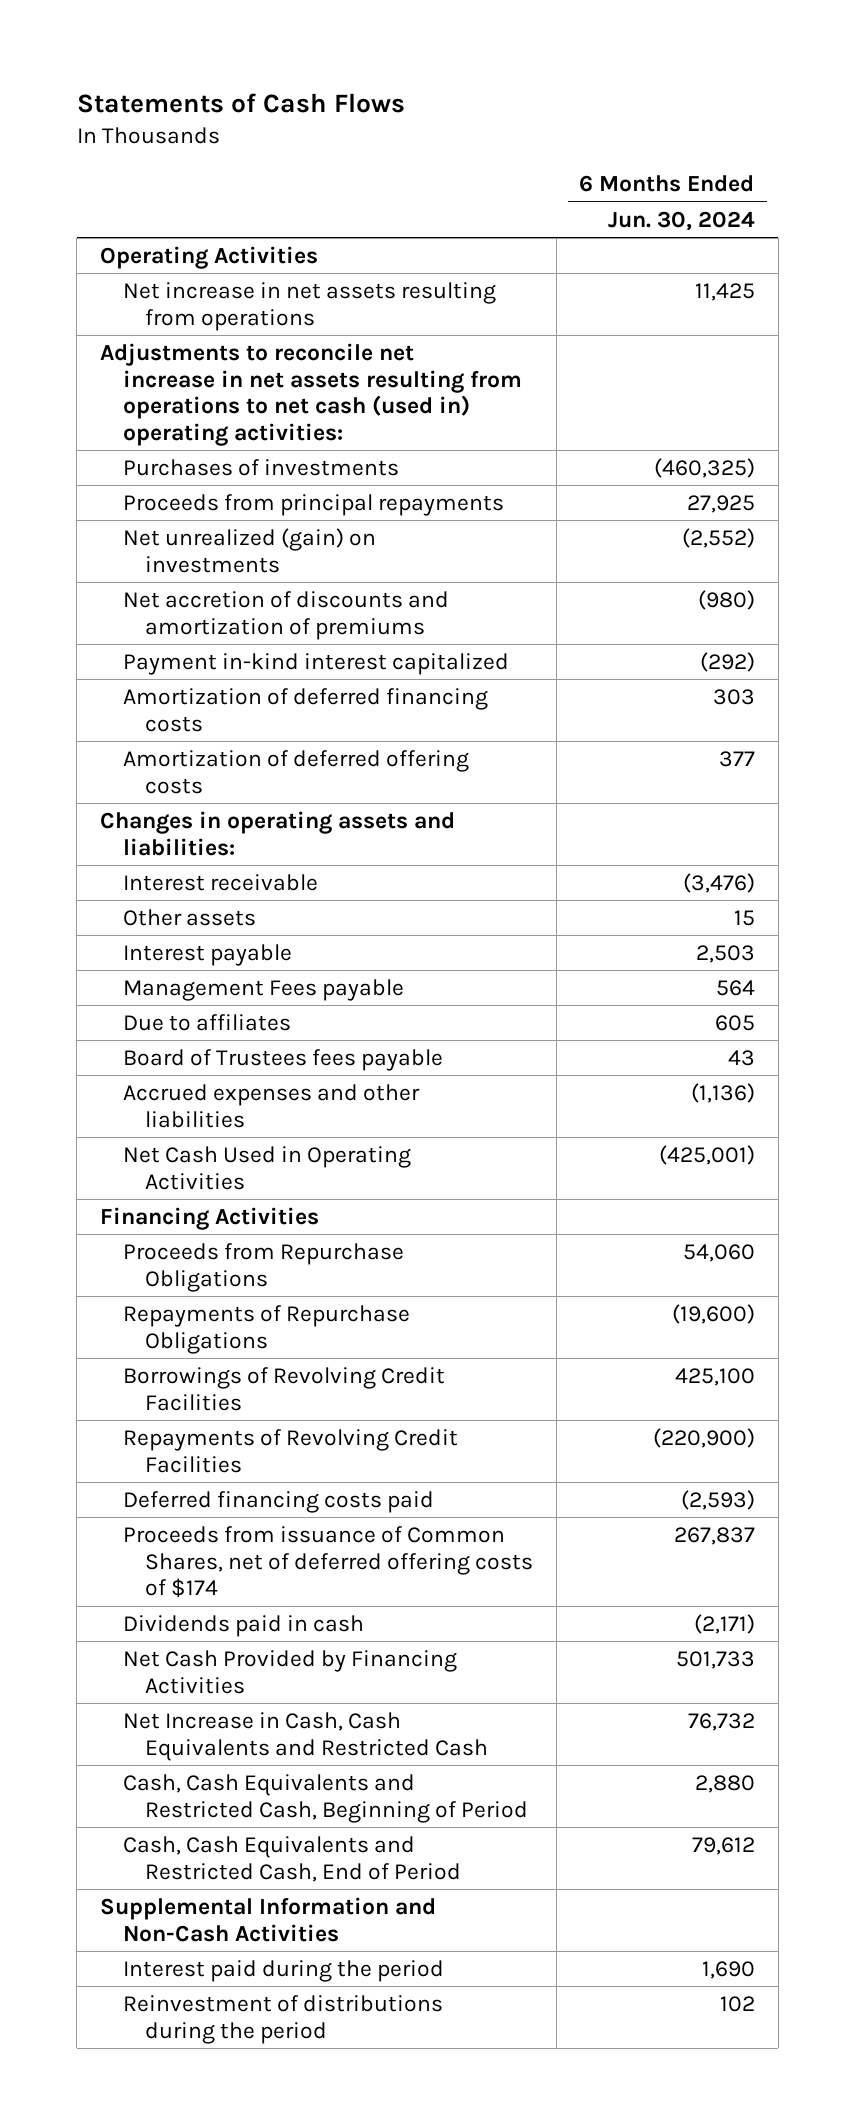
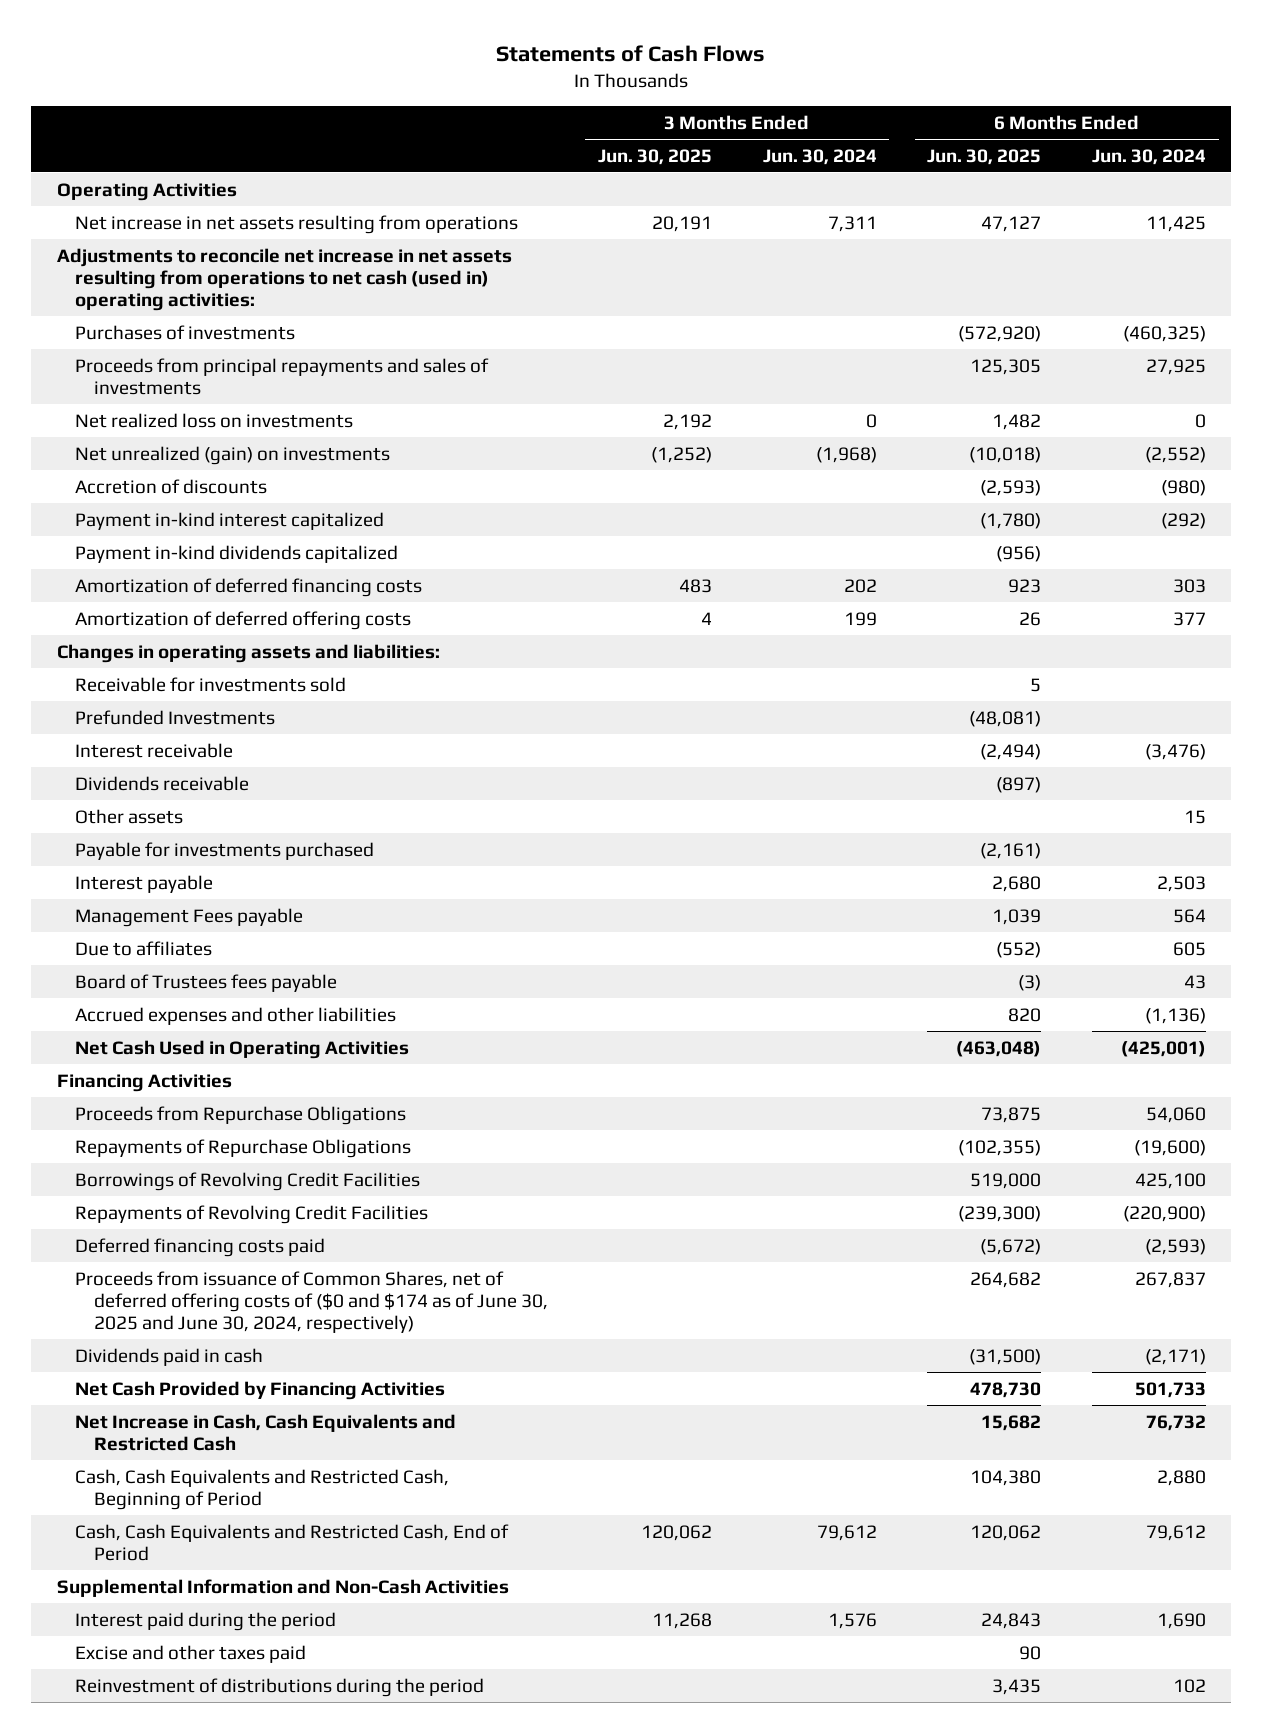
- | 6 Months Ended Jun. 30, 2024
+ | 3 Months Ended Jun. 30, 2025 | 3 Months Ended Jun. 30, 2024 | 6 Months Ended Jun. 30, 2025 | 6 Months Ended Jun. 30, 2024
- Proceeds from principal repayments | 27,925
+ Proceeds from principal repayments and sales of investments | | | 125,305 | 27,925
+ Net realized loss on investments | 2,192 | 0 | 1,482 | 0
- Net accretion of discounts and amortization of premiums | (980)
+ Accretion of discounts | | | (2,593) | (980)
+ Payment in-kind dividends capitalized | | | (956) |
+ Receivable for investments sold | | | 5 |
+ Prefunded Investments | | | (48,081) |
+ Dividends receivable | | | (897) |
+ Payable for investments purchased | | | (2,161) |
- Proceeds from issuance of Common Shares, net of deferred offering costs of $174 | 267,837
+ Proceeds from issuance of Common Shares, net of deferred offering costs of ($0 and $174 as of June 30, 2025 and June 30, 2024, respectively) | | | 264,682 | 267,837
+ Excise and other taxes paid | | | 90 |

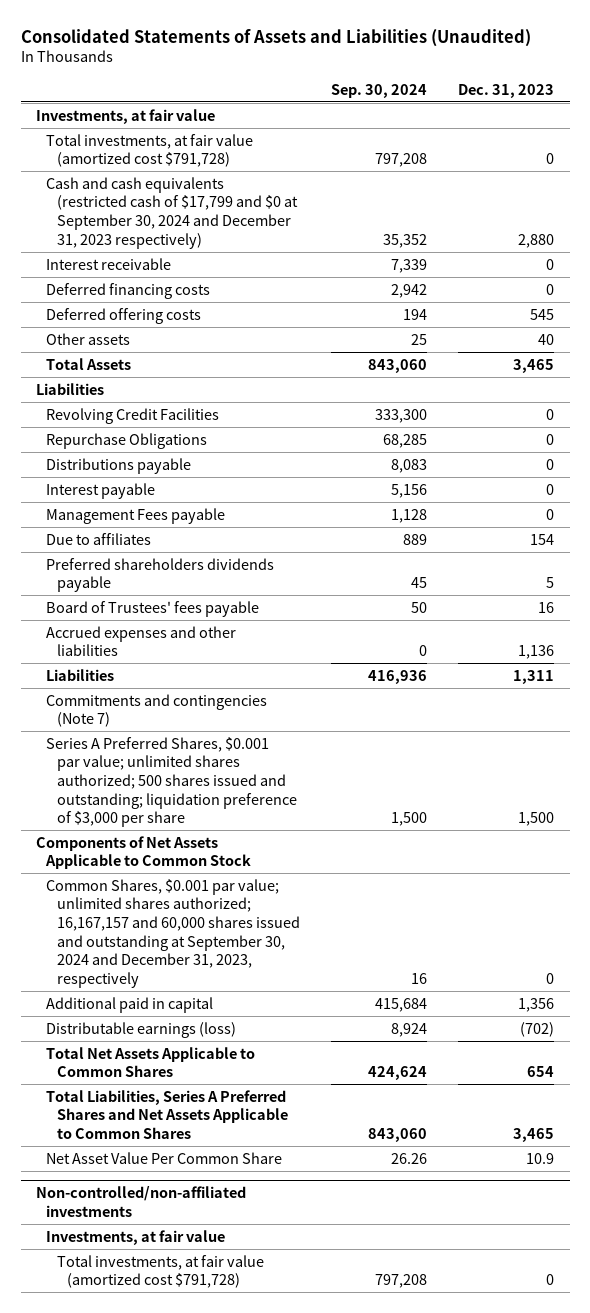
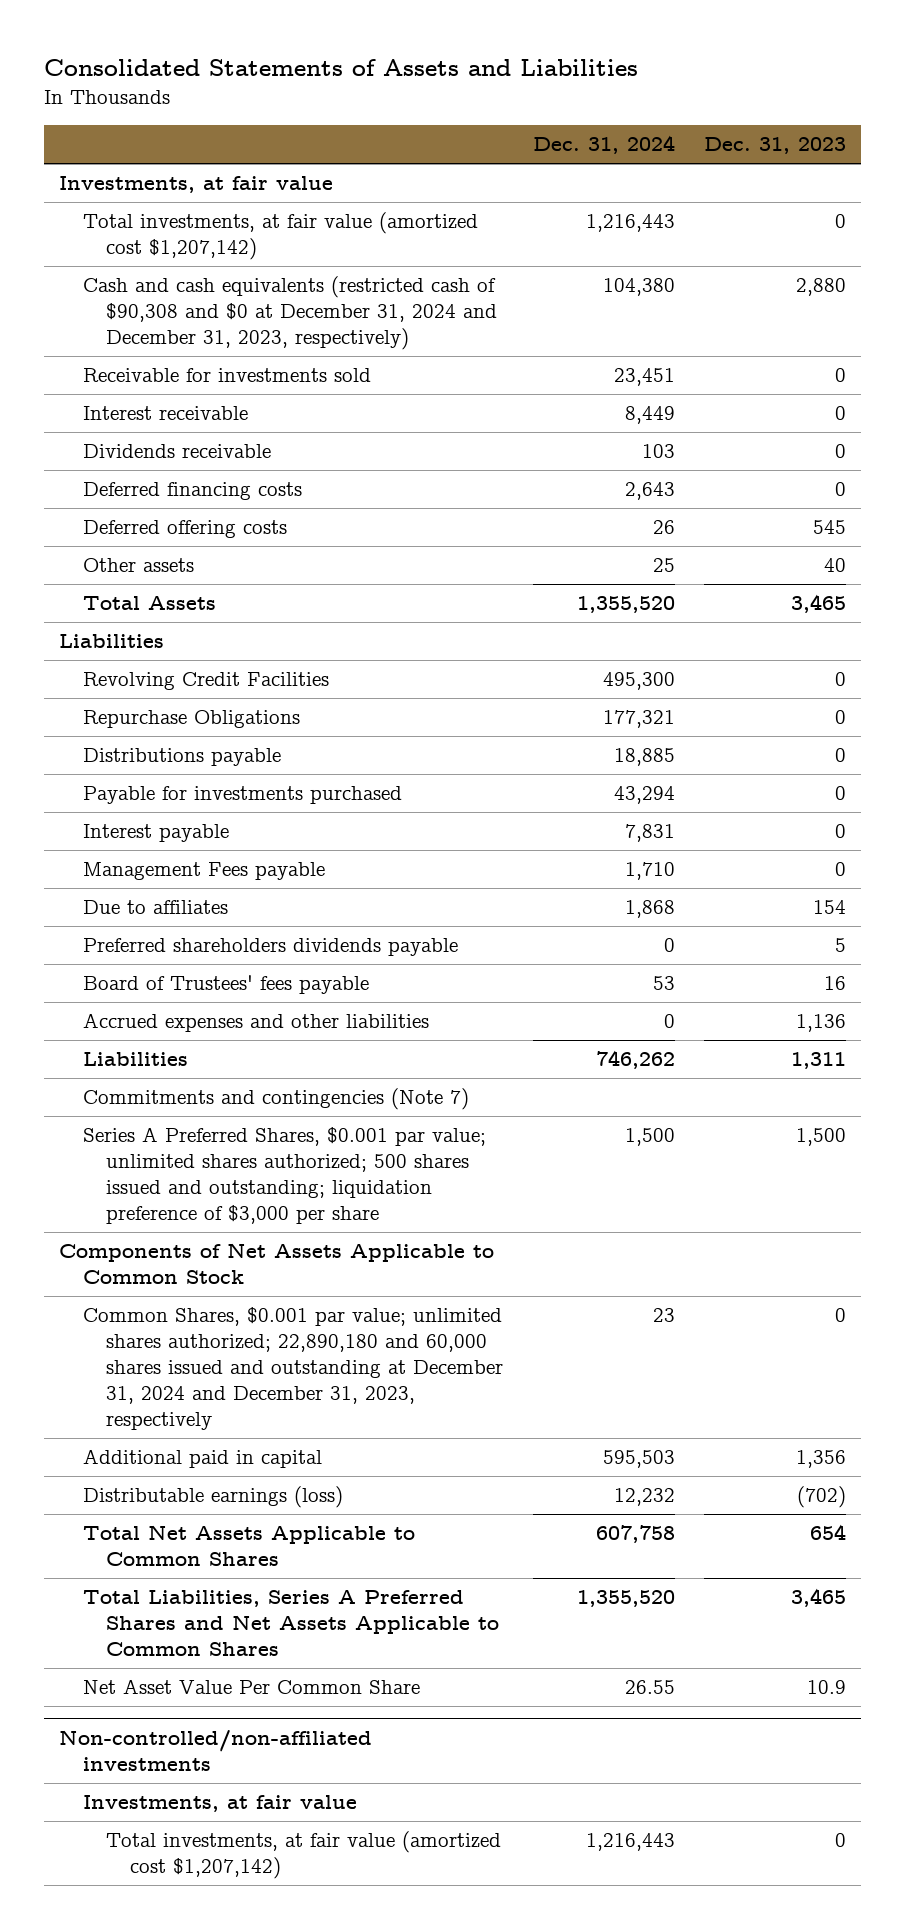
- Consolidated Statements of Assets and Liabilities (Unaudited)
+ Consolidated Statements of Assets and Liabilities
- | Sep. 30, 2024 | Dec. 31, 2023
+ | Dec. 31, 2024 | Dec. 31, 2023
- Total investments, at fair value (amortized cost $791,728) | 797,208 | 0
- Cash and cash equivalents (restricted cash of $17,799 and $0 at September 30, 2024 and December 31, 2023 respectively) | 35,352 | 2,880
+ Total investments, at fair value (amortized cost $1,207,142) | 1,216,443 | 0
+ Cash and cash equivalents (restricted cash of $90,308 and $0 at December 31, 2024 and December 31, 2023, respectively) | 104,380 | 2,880
+ Receivable for investments sold | 23,451 | 0
+ Dividends receivable | 103 | 0
+ Payable for investments purchased | 43,294 | 0
- Common Shares, $0.001 par value; unlimited shares authorized; 16,167,157 and 60,000 shares issued and outstanding at September 30, 2024 and December 31, 2023, respectively | 16 | 0
+ Common Shares, $0.001 par value; unlimited shares authorized; 22,890,180 and 60,000 shares issued and outstanding at December 31, 2024 and December 31, 2023, respectively | 23 | 0
@ Non-controlled/non-affiliated investments
- Total investments, at fair value (amortized cost $791,728) | 797,208 | 0
+ Total investments, at fair value (amortized cost $1,207,142) | 1,216,443 | 0

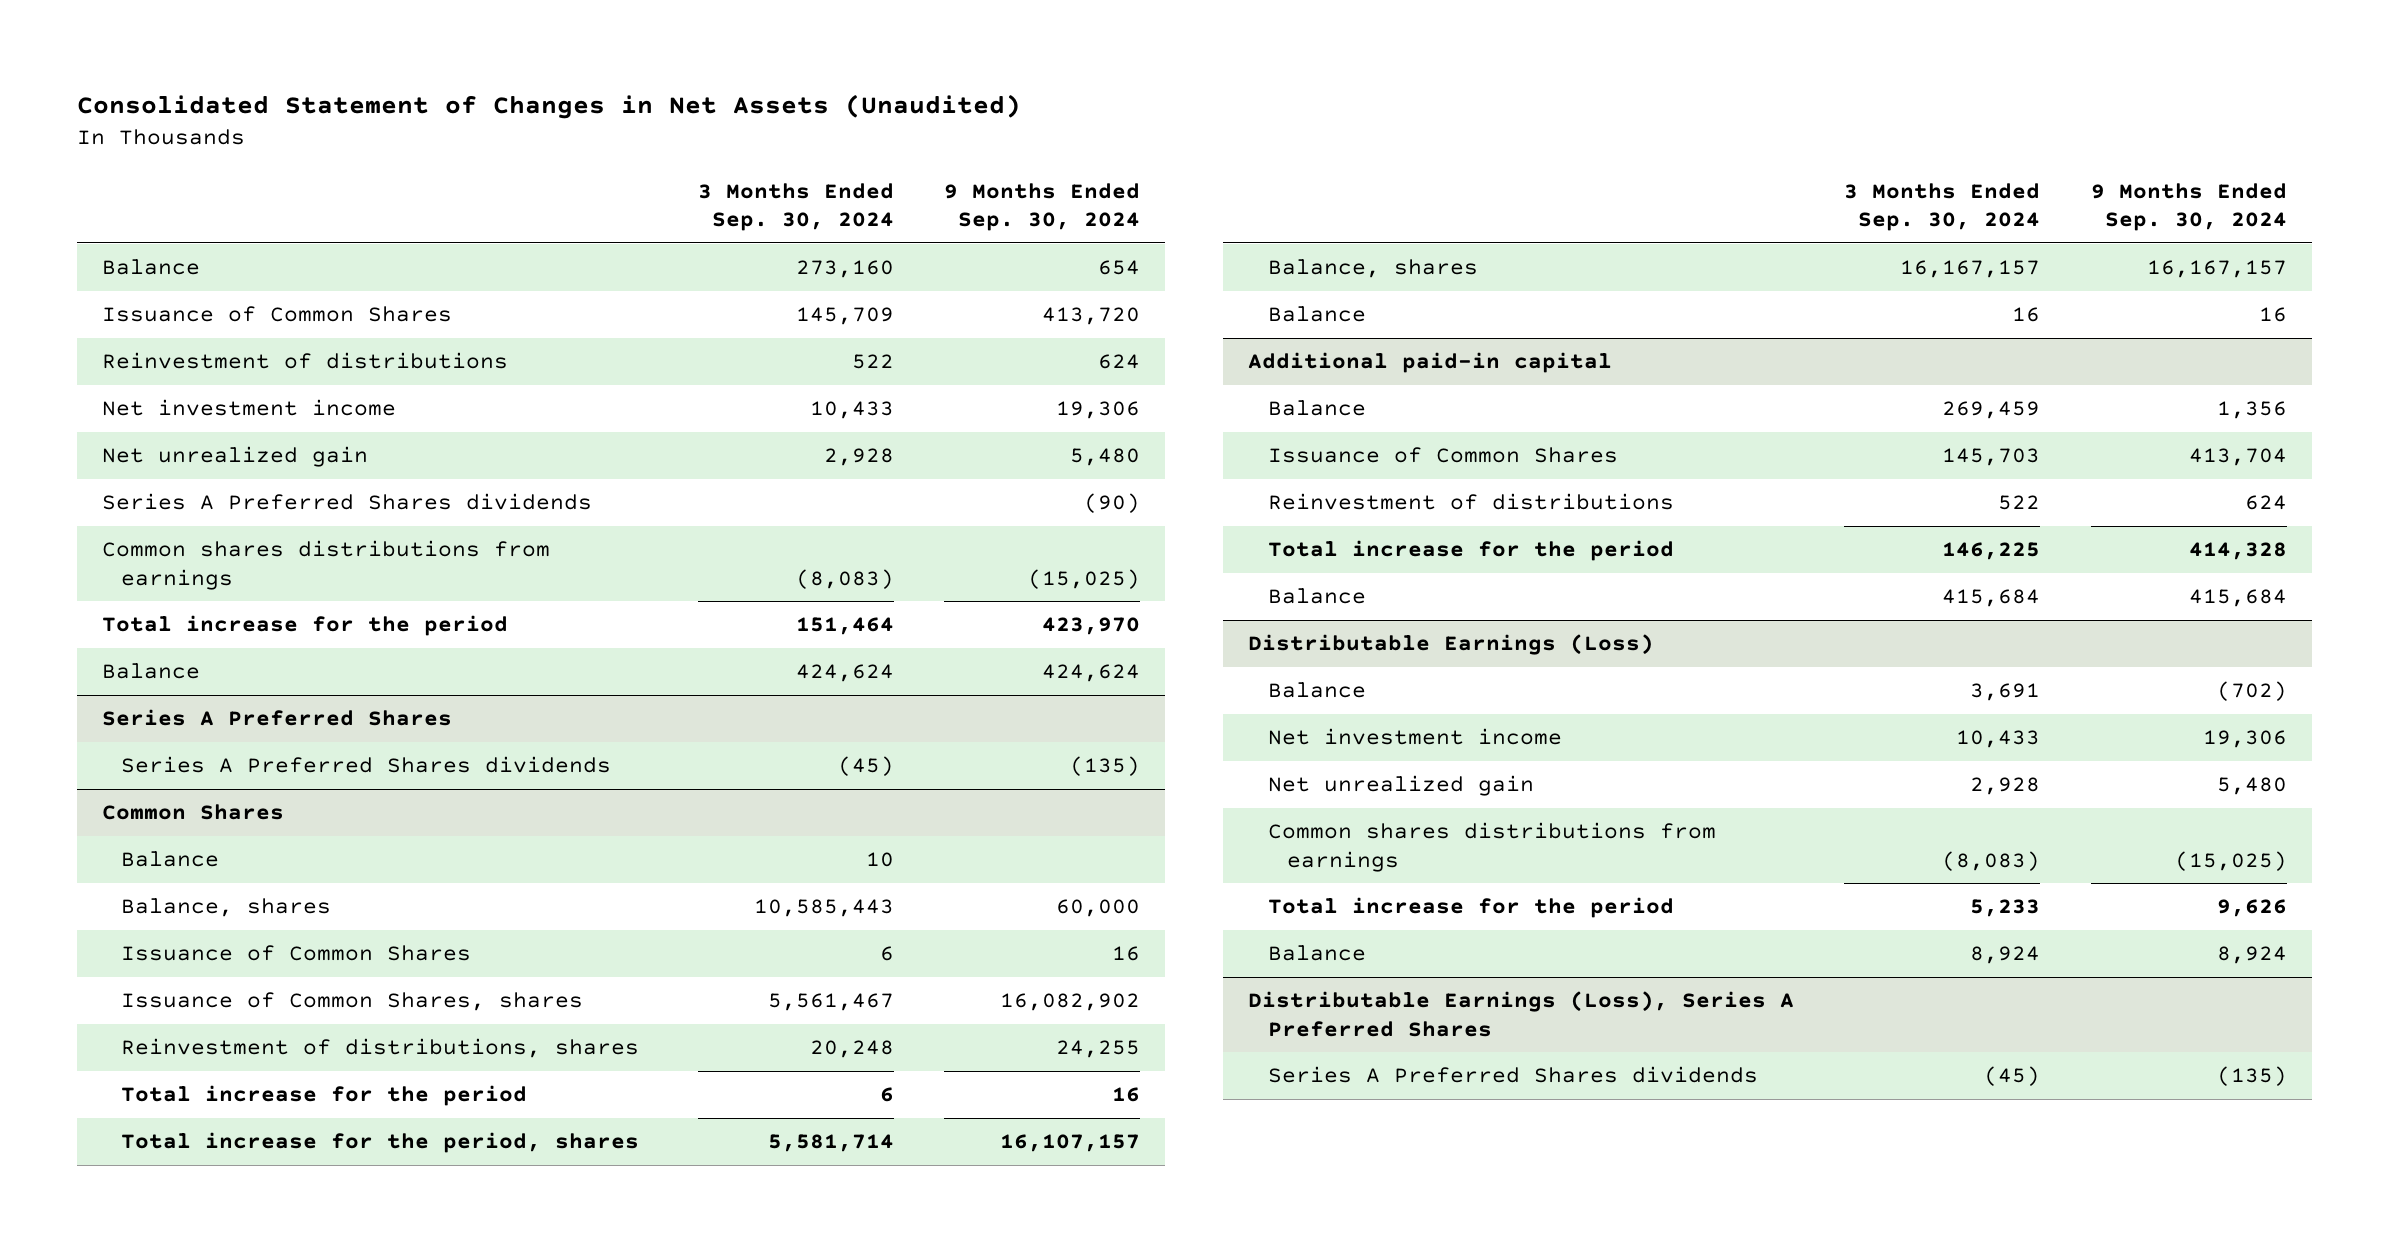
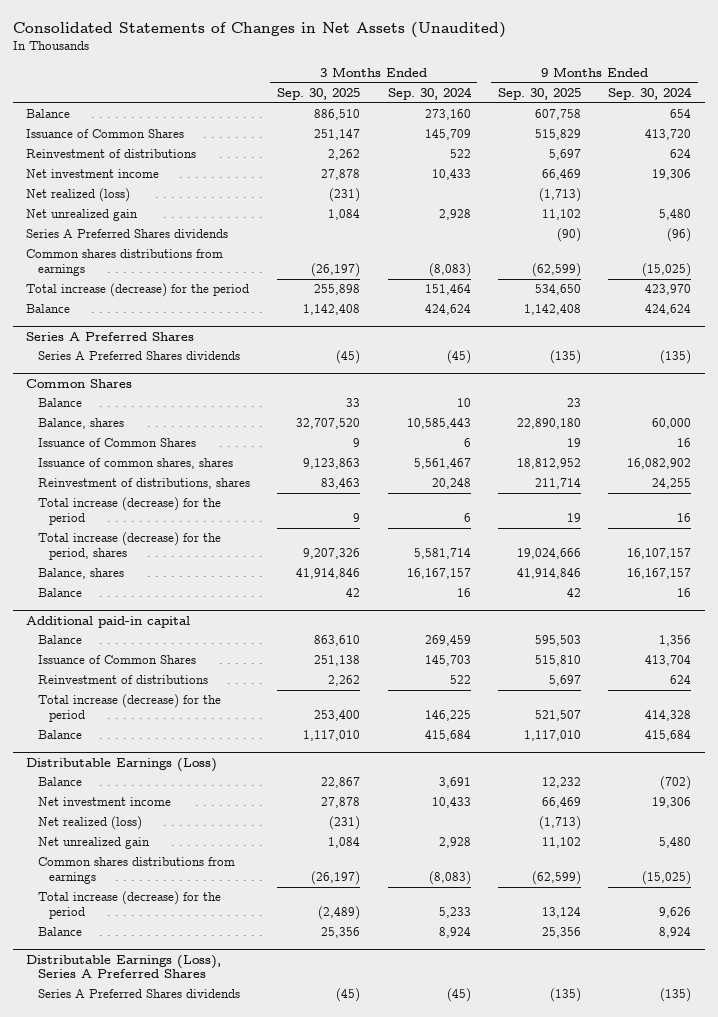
- Consolidated Statement of Changes in Net Assets (Unaudited)
+ Consolidated Statements of Changes in Net Assets (Unaudited)
- | 3 Months Ended Sep. 30, 2024 | 9 Months Ended Sep. 30, 2024
+ | 3 Months Ended Sep. 30, 2025 | 3 Months Ended Sep. 30, 2024 | 9 Months Ended Sep. 30, 2025 | 9 Months Ended Sep. 30, 2024
+ Net realized (loss) | (231) | | (1,713) |
- Series A Preferred Shares dividends | | (90)
+ Series A Preferred Shares dividends | | | (90) | (96)
- Total increase for the period | 151,464 | 423,970
+ Total increase (decrease) for the period | 255,898 | 151,464 | 534,650 | 423,970
@ Common Shares
- Issuance of Common Shares, shares | 5,561,467 | 16,082,902
+ Issuance of common shares, shares | 9,123,863 | 5,561,467 | 18,812,952 | 16,082,902
- Total increase for the period | 6 | 16
- Total increase for the period, shares | 5,581,714 | 16,107,157
+ Total increase (decrease) for the period | 9 | 6 | 19 | 16
+ Total increase (decrease) for the period, shares | 9,207,326 | 5,581,714 | 19,024,666 | 16,107,157
@ Additional paid-in capital
- Total increase for the period | 146,225 | 414,328
+ Total increase (decrease) for the period | 253,400 | 146,225 | 521,507 | 414,328
@ Distributable Earnings (Loss)
+ Net realized (loss) | (231) | | (1,713) |
- Total increase for the period | 5,233 | 9,626
+ Total increase (decrease) for the period | (2,489) | 5,233 | 13,124 | 9,626

